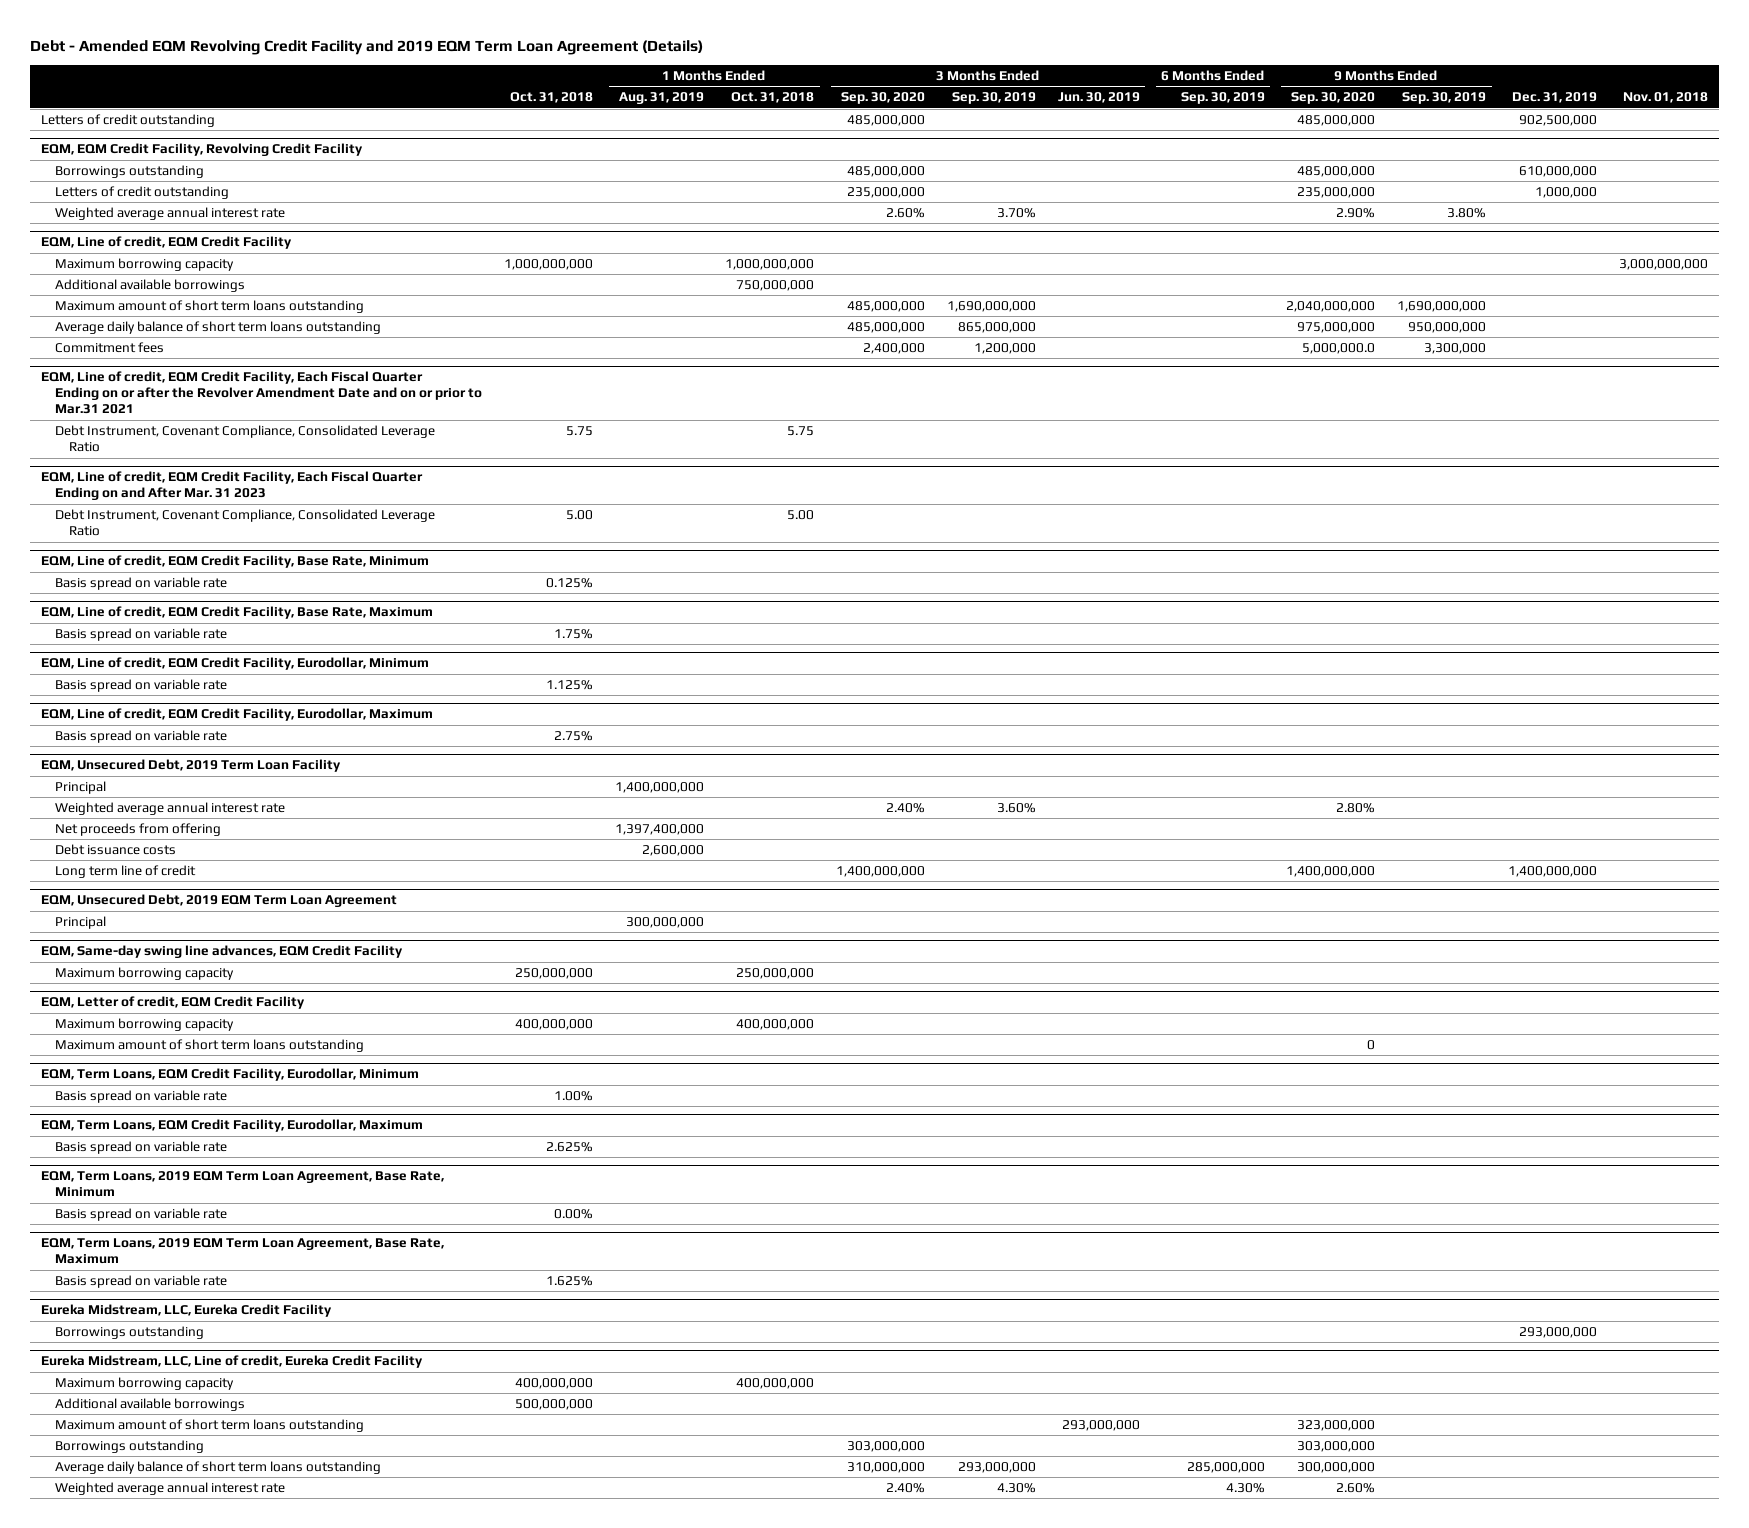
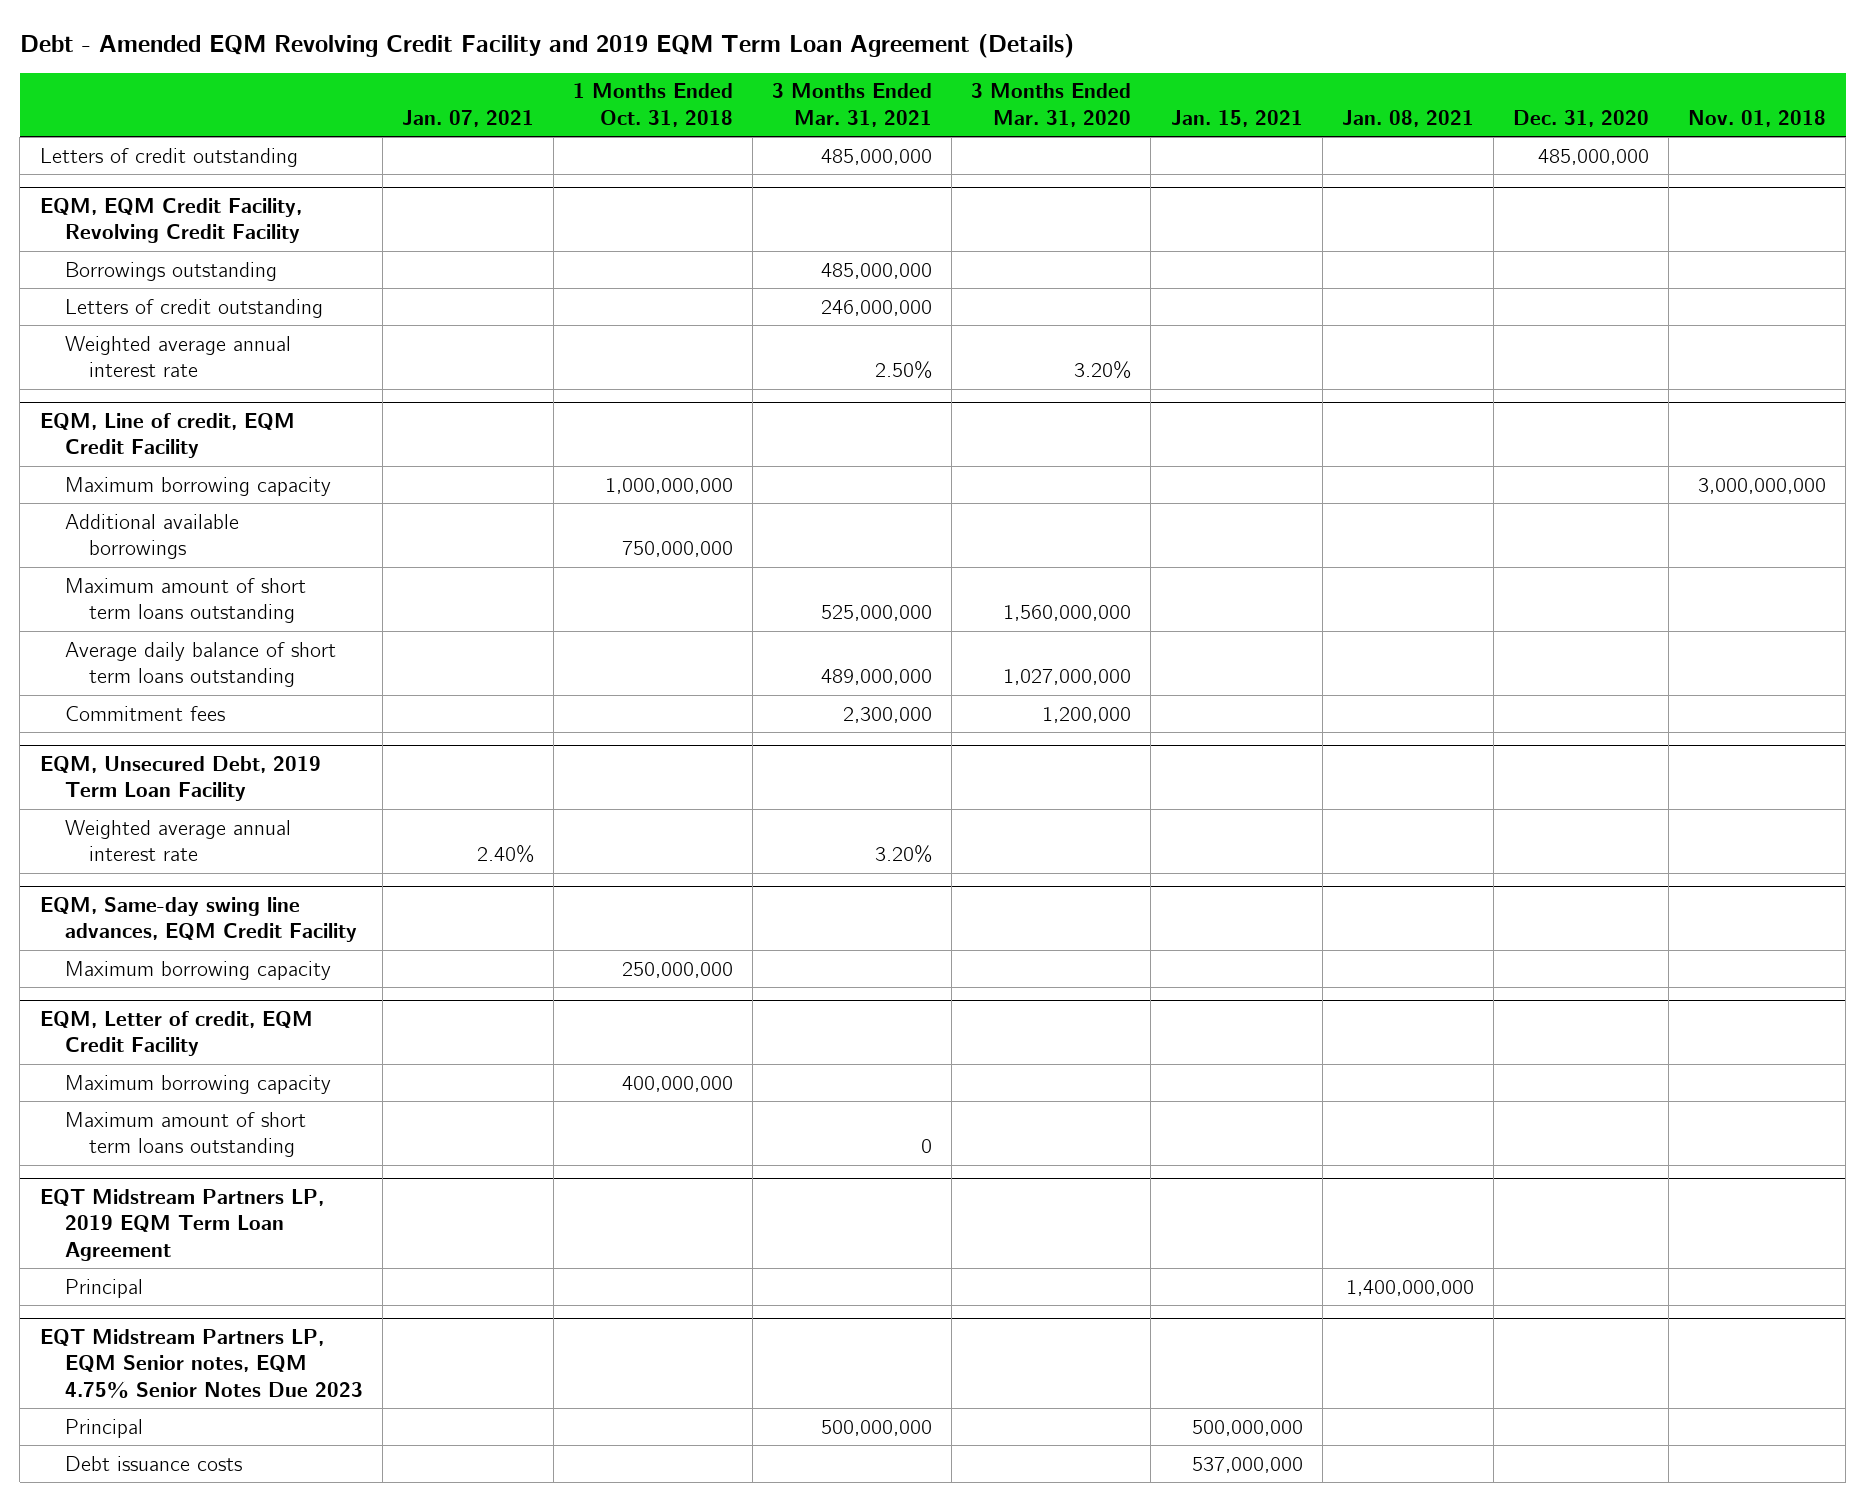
- | Oct. 31, 2018 | 1 Months Ended Aug. 31, 2019 | 1 Months Ended Oct. 31, 2018 | 3 Months Ended Sep. 30, 2020 | 3 Months Ended Sep. 30, 2019 | 3 Months Ended Jun. 30, 2019 | 6 Months Ended Sep. 30, 2019 | 9 Months Ended Sep. 30, 2020 | 9 Months Ended Sep. 30, 2019 | Dec. 31, 2019 | Nov. 01, 2018
+ | Jan. 07, 2021 | 1 Months Ended Oct. 31, 2018 | 3 Months Ended Mar. 31, 2021 | 3 Months Ended Mar. 31, 2020 | Jan. 15, 2021 | Jan. 08, 2021 | Dec. 31, 2020 | Nov. 01, 2018
- EQM, Line of credit, EQM Credit Facility, Each Fiscal Quarter Ending on or after the Revolver Amendment Date and on or prior to Mar.31 2021
- Debt Instrument, Covenant Compliance, Consolidated Leverage Ratio | 5.75 | | 5.75 | | | | | | | |
- EQM, Line of credit, EQM Credit Facility, Each Fiscal Quarter Ending on and After Mar. 31 2023
- Debt Instrument, Covenant Compliance, Consolidated Leverage Ratio | 5.00 | | 5.00 | | | | | | | |
- EQM, Line of credit, EQM Credit Facility, Base Rate, Minimum
- Basis spread on variable rate | 0.125% | | | | | | | | | |
- EQM, Line of credit, EQM Credit Facility, Base Rate, Maximum
- Basis spread on variable rate | 1.75% | | | | | | | | | |
- EQM, Line of credit, EQM Credit Facility, Eurodollar, Minimum
- Basis spread on variable rate | 1.125% | | | | | | | | | |
- EQM, Line of credit, EQM Credit Facility, Eurodollar, Maximum
- Basis spread on variable rate | 2.75% | | | | | | | | | |
@ EQM, Unsecured Debt, 2019 Term Loan Facility
- Principal | | 1,400,000,000 | | | | | | | | |
- Net proceeds from offering | | 1,397,400,000 | | | | | | | | |
- Debt issuance costs | | 2,600,000 | | | | | | | | |
- Long term line of credit | | | | 1,400,000,000 | | | | 1,400,000,000 | | 1,400,000,000 |
- EQM, Unsecured Debt, 2019 EQM Term Loan Agreement
- Principal | | 300,000,000 | | | | | | | | |
- EQM, Term Loans, EQM Credit Facility, Eurodollar, Minimum
- Basis spread on variable rate | 1.00% | | | | | | | | | |
- EQM, Term Loans, EQM Credit Facility, Eurodollar, Maximum
- Basis spread on variable rate | 2.625% | | | | | | | | | |
- EQM, Term Loans, 2019 EQM Term Loan Agreement, Base Rate, Minimum
- Basis spread on variable rate | 0.00% | | | | | | | | | |
- EQM, Term Loans, 2019 EQM Term Loan Agreement, Base Rate, Maximum
- Basis spread on variable rate | 1.625% | | | | | | | | | |
- Eureka Midstream, LLC, Eureka Credit Facility
- Borrowings outstanding | | | | | | | | | | 293,000,000 |
- Eureka Midstream, LLC, Line of credit, Eureka Credit Facility
- Maximum borrowing capacity | 400,000,000 | | 400,000,000 | | | | | | | |
- Additional available borrowings | 500,000,000 | | | | | | | | | |
- Maximum amount of short term loans outstanding | | | | | | 293,000,000 | | 323,000,000 | | |
- Borrowings outstanding | | | | 303,000,000 | | | | 303,000,000 | | |
- Average daily balance of short term loans outstanding | | | | 310,000,000 | 293,000,000 | | 285,000,000 | 300,000,000 | | |
- Weighted average annual interest rate | | | | 2.40% | 4.30% | | 4.30% | 2.60% | | |
+ EQT Midstream Partners LP, 2019 EQM Term Loan Agreement
+ Principal | | | | | | 1,400,000,000 | |
+ EQT Midstream Partners LP, EQM Senior notes, EQM 4.75% Senior Notes Due 2023
+ Principal | | | 500,000,000 | | 500,000,000 | | |
+ Debt issuance costs | | | | | 537,000,000 | | |

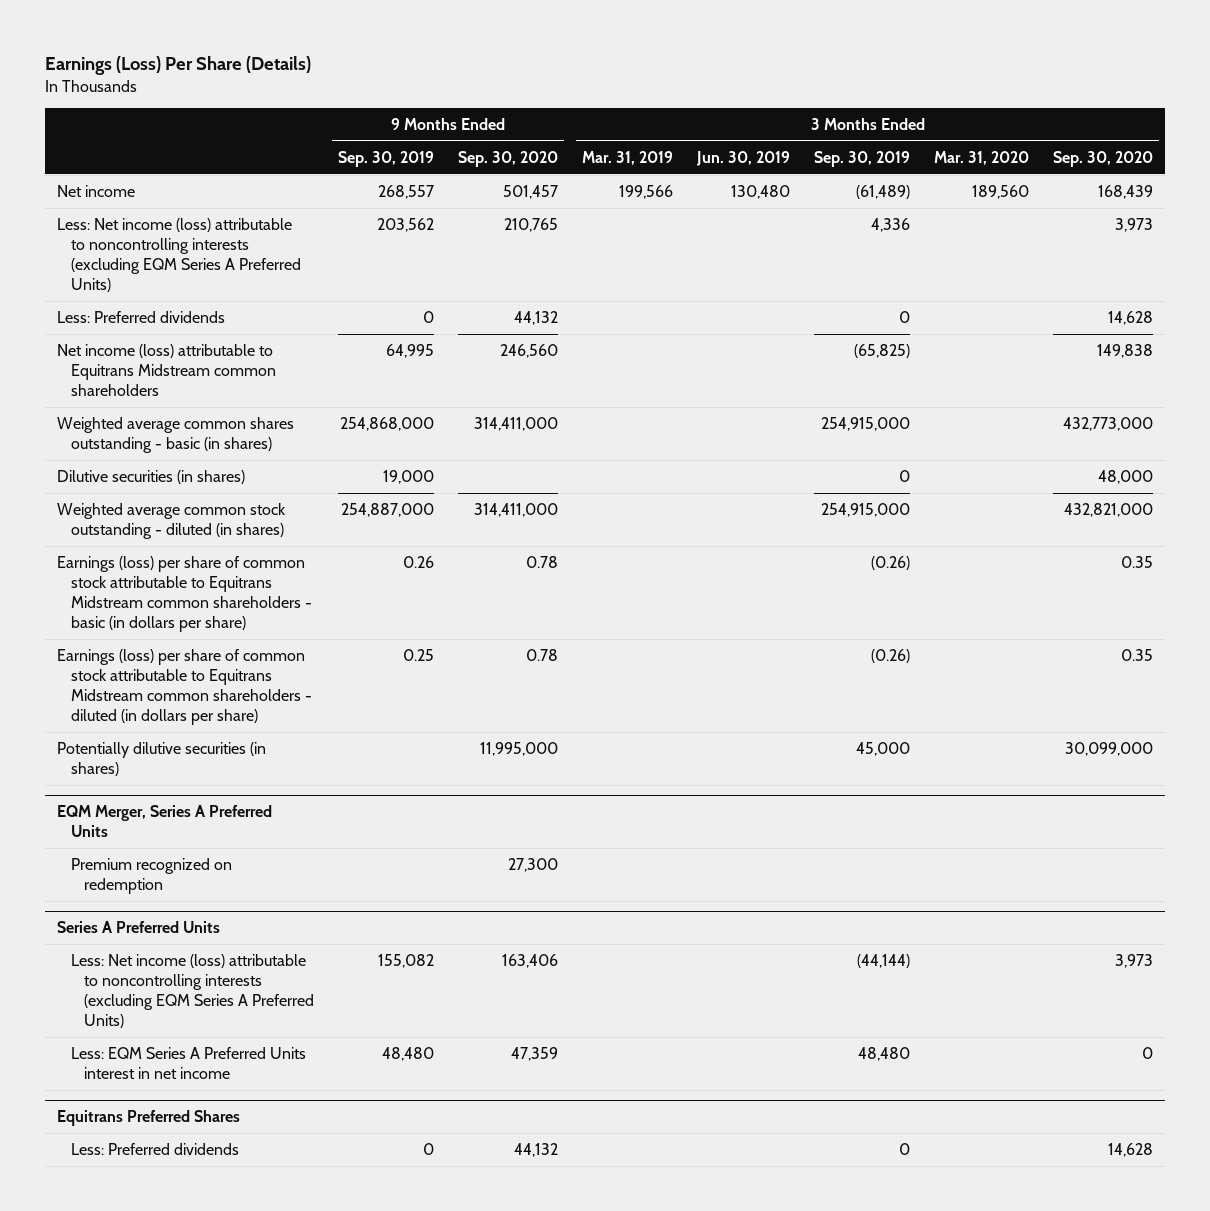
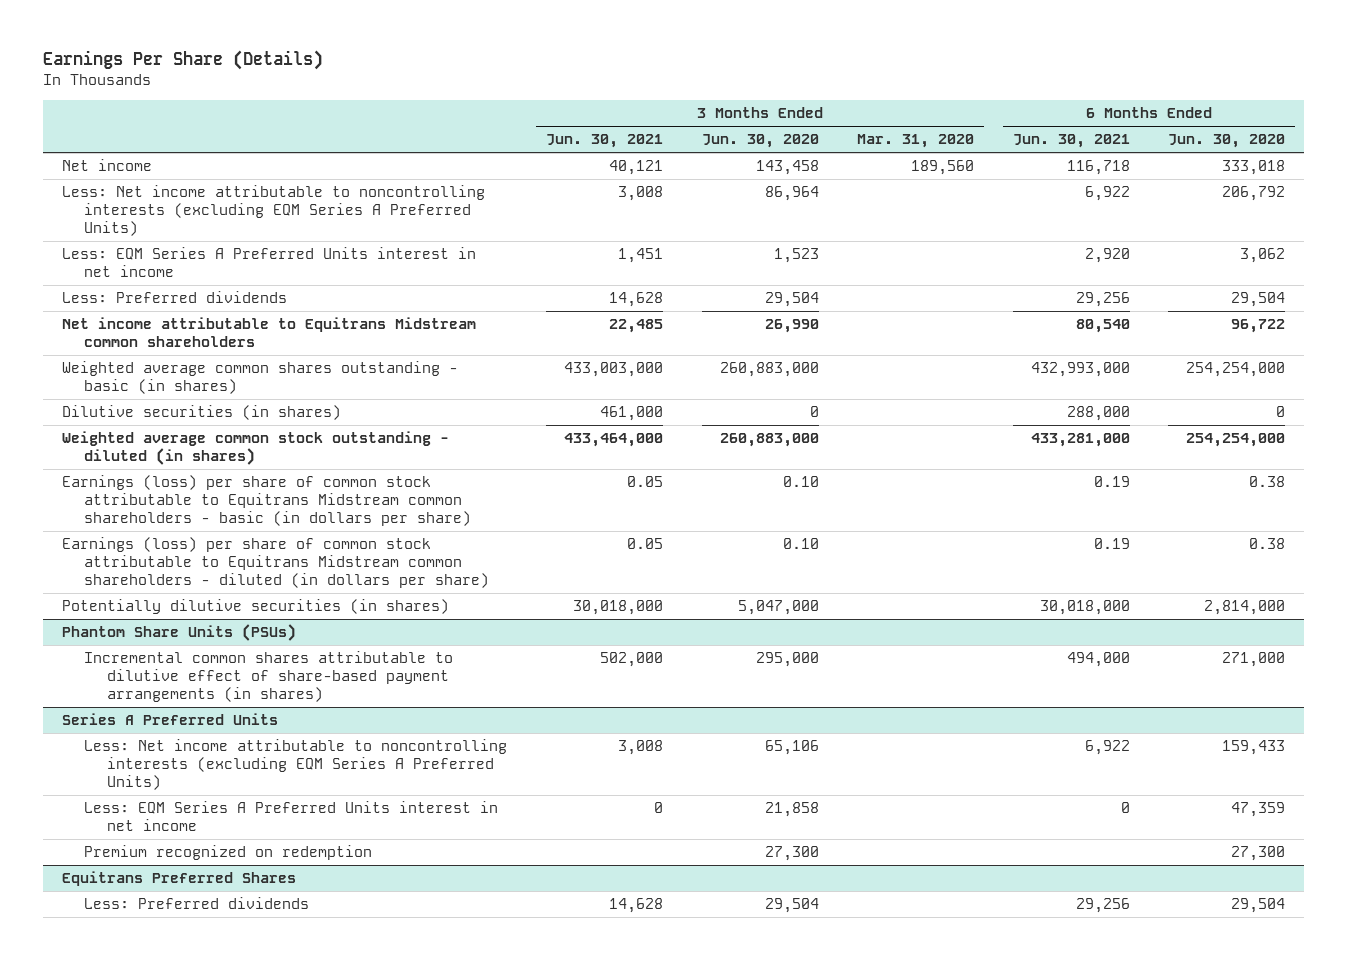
- Earnings (Loss) Per Share (Details)
+ Earnings Per Share (Details)
- | 9 Months Ended Sep. 30, 2019 | 9 Months Ended Sep. 30, 2020 | 3 Months Ended Mar. 31, 2019 | 3 Months Ended Jun. 30, 2019 | 3 Months Ended Sep. 30, 2019 | 3 Months Ended Mar. 31, 2020 | 3 Months Ended Sep. 30, 2020
+ | 3 Months Ended Jun. 30, 2021 | 3 Months Ended Jun. 30, 2020 | 3 Months Ended Mar. 31, 2020 | 6 Months Ended Jun. 30, 2021 | 6 Months Ended Jun. 30, 2020
- Less: Net income (loss) attributable to noncontrolling interests (excluding EQM Series A Preferred Units) | 203,562 | 210,765 | | | 4,336 | | 3,973
+ Less: Net income attributable to noncontrolling interests (excluding EQM Series A Preferred Units) | 3,008 | 86,964 | | 6,922 | 206,792
+ Less: EQM Series A Preferred Units interest in net income | 1,451 | 1,523 | | 2,920 | 3,062
- Net income (loss) attributable to Equitrans Midstream common shareholders | 64,995 | 246,560 | | | (65,825) | | 149,838
+ Net income attributable to Equitrans Midstream common shareholders | 22,485 | 26,990 | | 80,540 | 96,722
- EQM Merger, Series A Preferred Units
- Premium recognized on redemption | | 27,300 | | | | |
+ Phantom Share Units (PSUs)
+ Incremental common shares attributable to dilutive effect of share-based payment arrangements (in shares) | 502,000 | 295,000 | | 494,000 | 271,000
@ Series A Preferred Units
- Less: Net income (loss) attributable to noncontrolling interests (excluding EQM Series A Preferred Units) | 155,082 | 163,406 | | | (44,144) | | 3,973
+ Less: Net income attributable to noncontrolling interests (excluding EQM Series A Preferred Units) | 3,008 | 65,106 | | 6,922 | 159,433
+ Premium recognized on redemption | | 27,300 | | | 27,300

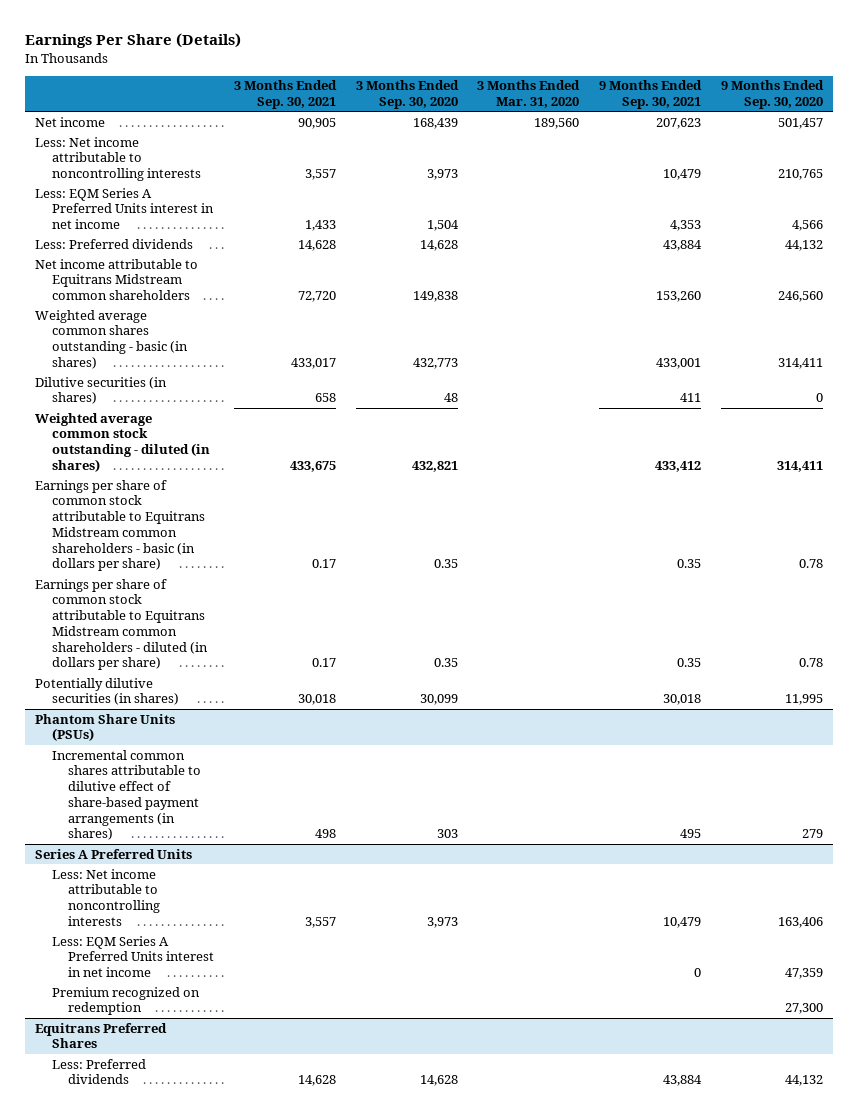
- | 3 Months Ended Jun. 30, 2021 | 3 Months Ended Jun. 30, 2020 | 3 Months Ended Mar. 31, 2020 | 6 Months Ended Jun. 30, 2021 | 6 Months Ended Jun. 30, 2020
+ | 3 Months Ended Sep. 30, 2021 | 3 Months Ended Sep. 30, 2020 | 3 Months Ended Mar. 31, 2020 | 9 Months Ended Sep. 30, 2021 | 9 Months Ended Sep. 30, 2020
- Less: Net income attributable to noncontrolling interests (excluding EQM Series A Preferred Units) | 3,008 | 86,964 | | 6,922 | 206,792
+ Less: Net income attributable to noncontrolling interests | 3,557 | 3,973 | | 10,479 | 210,765
- Earnings (loss) per share of common stock attributable to Equitrans Midstream common shareholders - basic (in dollars per share) | 0.05 | 0.10 | | 0.19 | 0.38
- Earnings (loss) per share of common stock attributable to Equitrans Midstream common shareholders - diluted (in dollars per share) | 0.05 | 0.10 | | 0.19 | 0.38
+ Earnings per share of common stock attributable to Equitrans Midstream common shareholders - basic (in dollars per share) | 0.17 | 0.35 | | 0.35 | 0.78
+ Earnings per share of common stock attributable to Equitrans Midstream common shareholders - diluted (in dollars per share) | 0.17 | 0.35 | | 0.35 | 0.78
@ Series A Preferred Units
- Less: Net income attributable to noncontrolling interests (excluding EQM Series A Preferred Units) | 3,008 | 65,106 | | 6,922 | 159,433
+ Less: Net income attributable to noncontrolling interests | 3,557 | 3,973 | | 10,479 | 163,406

